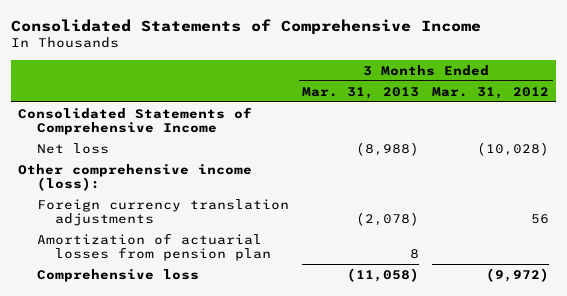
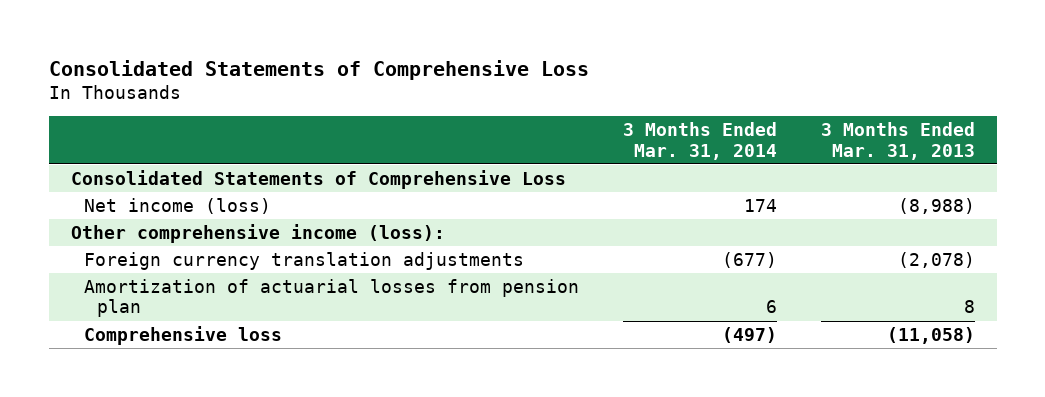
- Consolidated Statements of Comprehensive Income
+ Consolidated Statements of Comprehensive Loss
- | 3 Months Ended Mar. 31, 2013 | 3 Months Ended Mar. 31, 2012
+ | 3 Months Ended Mar. 31, 2014 | 3 Months Ended Mar. 31, 2013
- Consolidated Statements of Comprehensive Income
- Net loss | (8,988) | (10,028)
+ Consolidated Statements of Comprehensive Loss
+ Net income (loss) | 174 | (8,988)

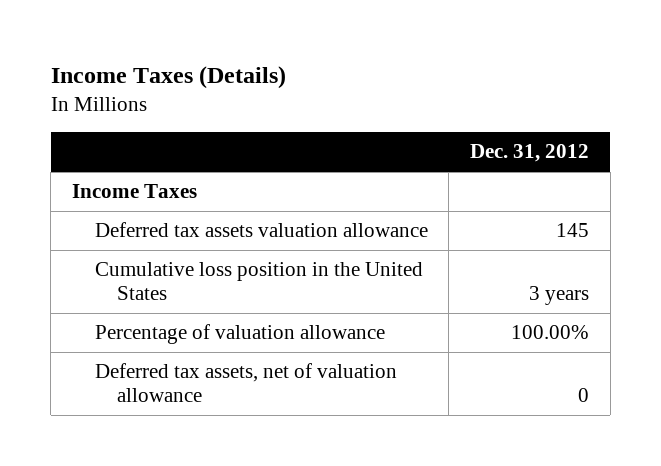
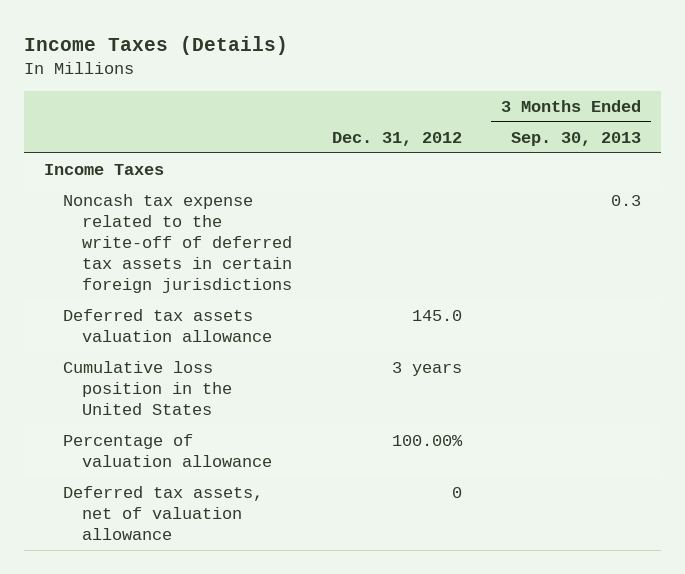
- | Dec. 31, 2012
+ | Dec. 31, 2012 | 3 Months Ended Sep. 30, 2013
- Deferred tax assets valuation allowance | 145
+ Noncash tax expense related to the write-off of deferred tax assets in certain foreign jurisdictions | | 0.3
+ Deferred tax assets valuation allowance | 145.0 |

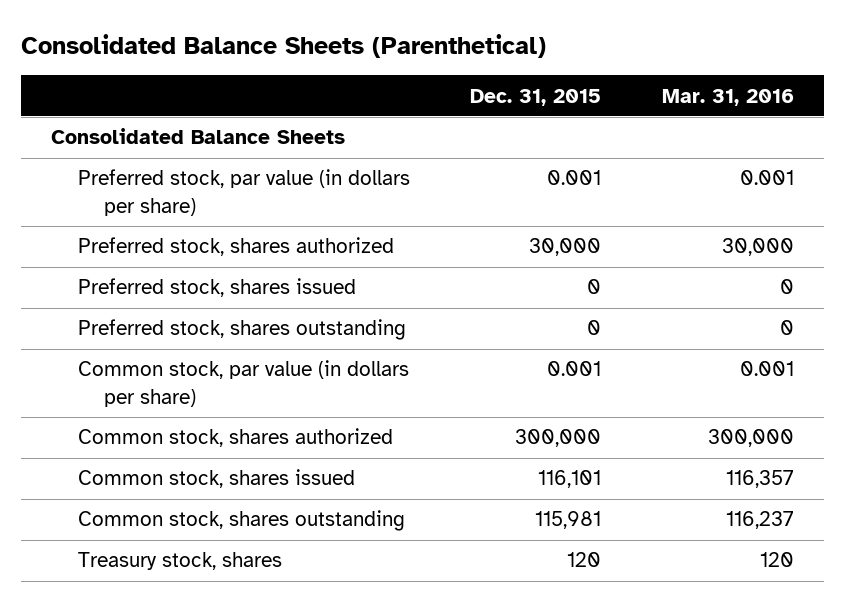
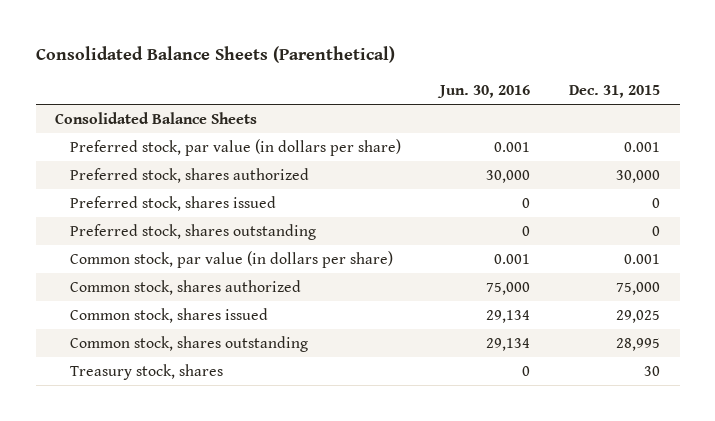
- | Dec. 31, 2015 | Mar. 31, 2016
+ | Jun. 30, 2016 | Dec. 31, 2015
- Common stock, shares authorized | 300,000 | 300,000
- Common stock, shares issued | 116,101 | 116,357
- Common stock, shares outstanding | 115,981 | 116,237
- Treasury stock, shares | 120 | 120
+ Common stock, shares authorized | 75,000 | 75,000
+ Common stock, shares issued | 29,134 | 29,025
+ Common stock, shares outstanding | 29,134 | 28,995
+ Treasury stock, shares | 0 | 30

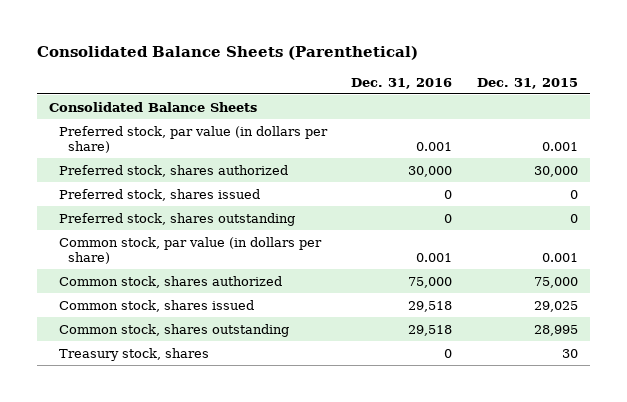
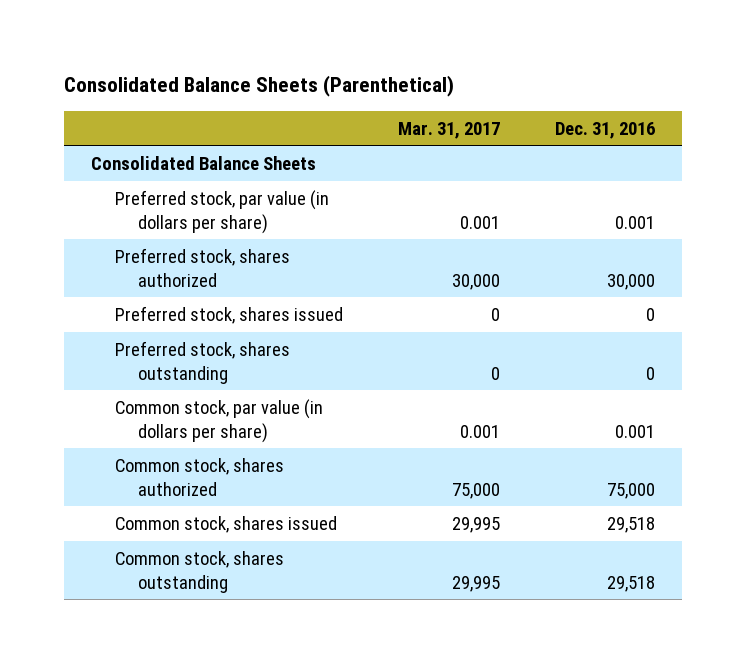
- | Dec. 31, 2016 | Dec. 31, 2015
+ | Mar. 31, 2017 | Dec. 31, 2016
- Treasury stock, shares | 0 | 30

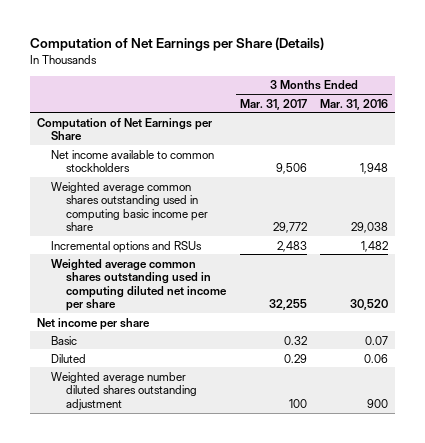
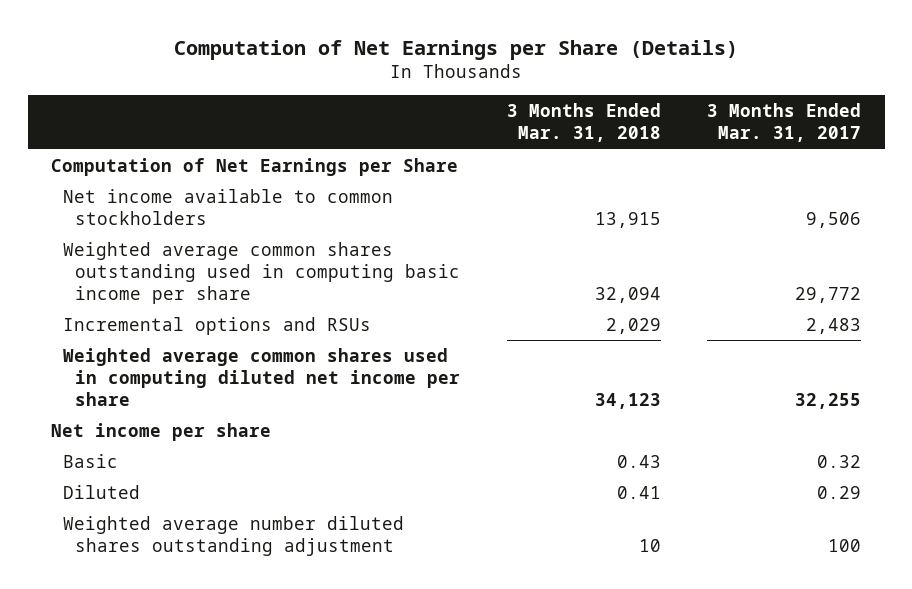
- | 3 Months Ended Mar. 31, 2017 | 3 Months Ended Mar. 31, 2016
+ | 3 Months Ended Mar. 31, 2018 | 3 Months Ended Mar. 31, 2017
- Weighted average common shares outstanding used in computing diluted net income per share | 32,255 | 30,520
+ Weighted average common shares used in computing diluted net income per share | 34,123 | 32,255

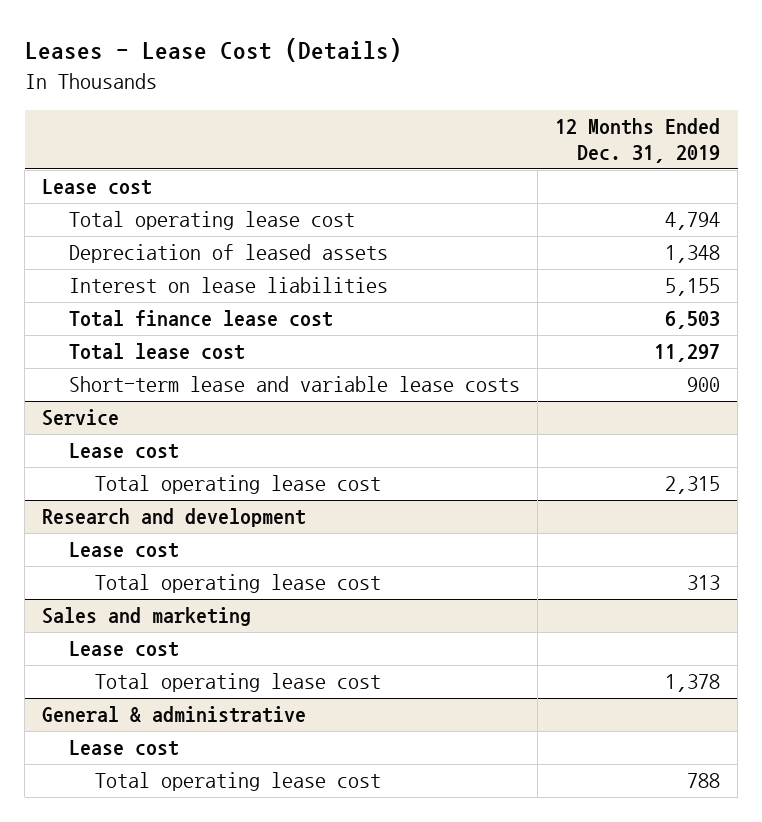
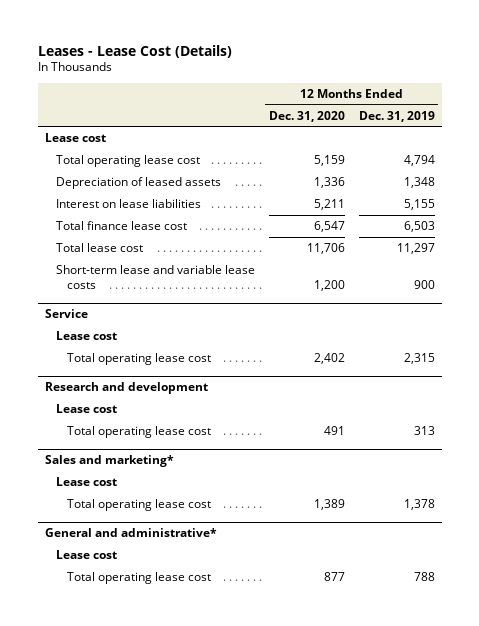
- | 12 Months Ended Dec. 31, 2019
+ | 12 Months Ended Dec. 31, 2020 | 12 Months Ended Dec. 31, 2019
- Sales and marketing
+ Sales and marketing*
- General & administrative
+ General and administrative*

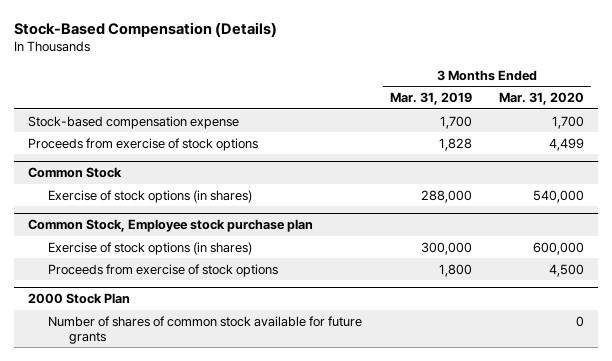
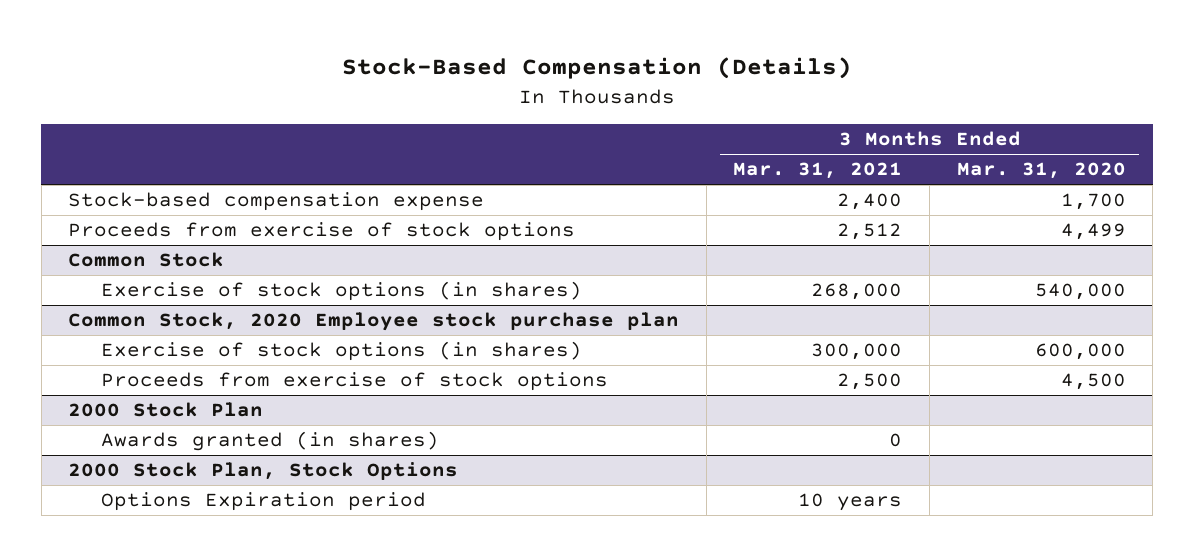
- | 3 Months Ended Mar. 31, 2019 | 3 Months Ended Mar. 31, 2020
+ | 3 Months Ended Mar. 31, 2021 | 3 Months Ended Mar. 31, 2020
- Common Stock, Employee stock purchase plan
+ Common Stock, 2020 Employee stock purchase plan
@ 2000 Stock Plan
- Number of shares of common stock available for future grants | | 0
+ Awards granted (in shares) | 0 |
+ 2000 Stock Plan, Stock Options
+ Options Expiration period | 10 years |

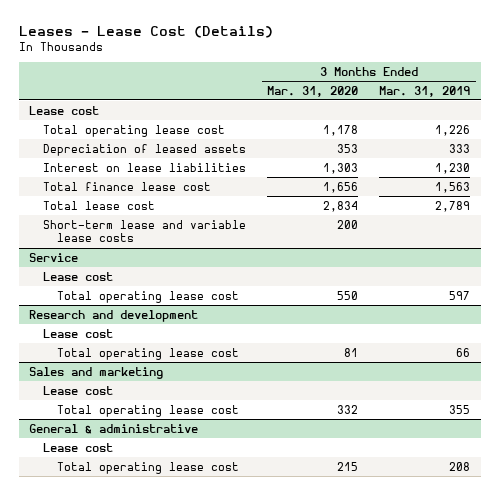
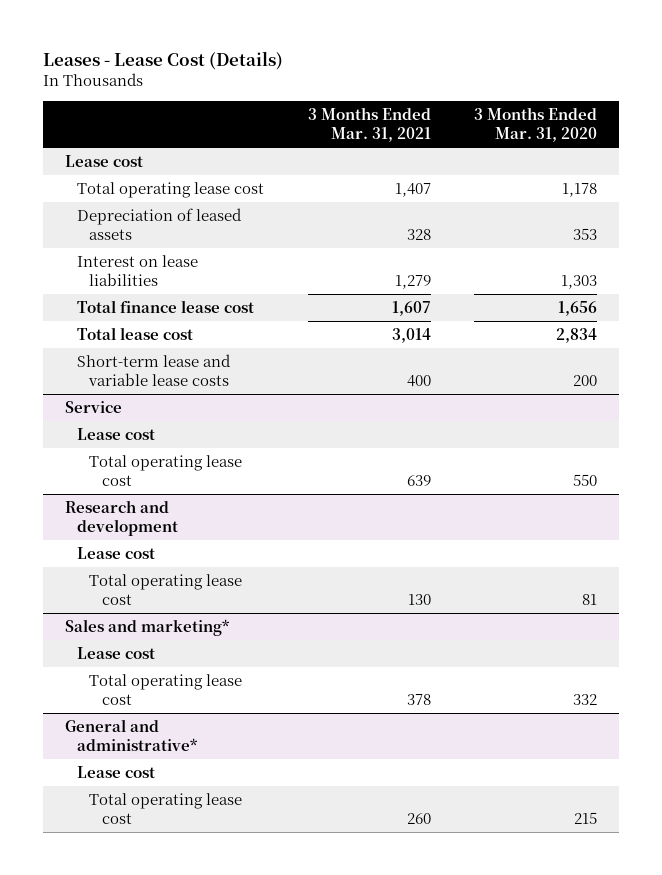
- | 3 Months Ended Mar. 31, 2020 | 3 Months Ended Mar. 31, 2019
+ | 3 Months Ended Mar. 31, 2021 | 3 Months Ended Mar. 31, 2020
- Sales and marketing
+ Sales and marketing*
- General & administrative
+ General and administrative*

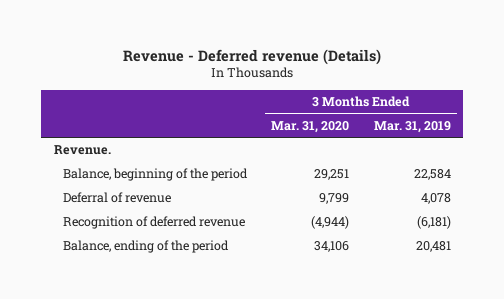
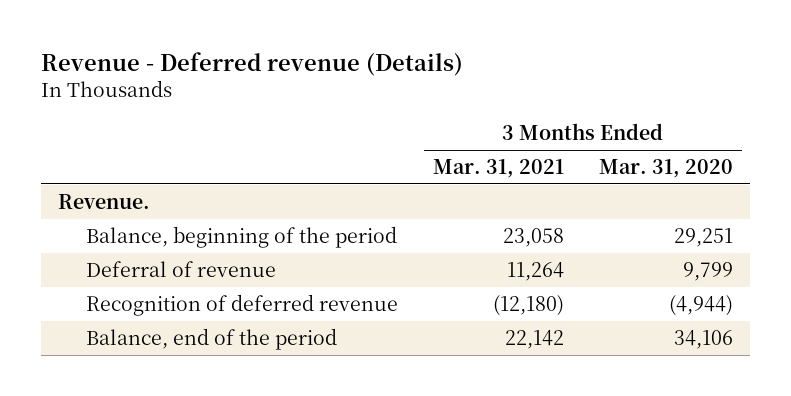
- | 3 Months Ended Mar. 31, 2020 | 3 Months Ended Mar. 31, 2019
+ | 3 Months Ended Mar. 31, 2021 | 3 Months Ended Mar. 31, 2020
- Balance, ending of the period | 34,106 | 20,481
+ Balance, end of the period | 22,142 | 34,106

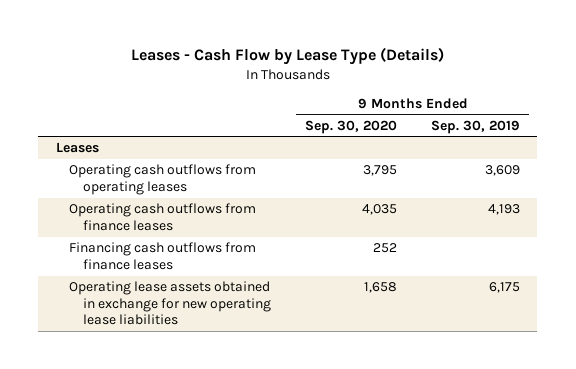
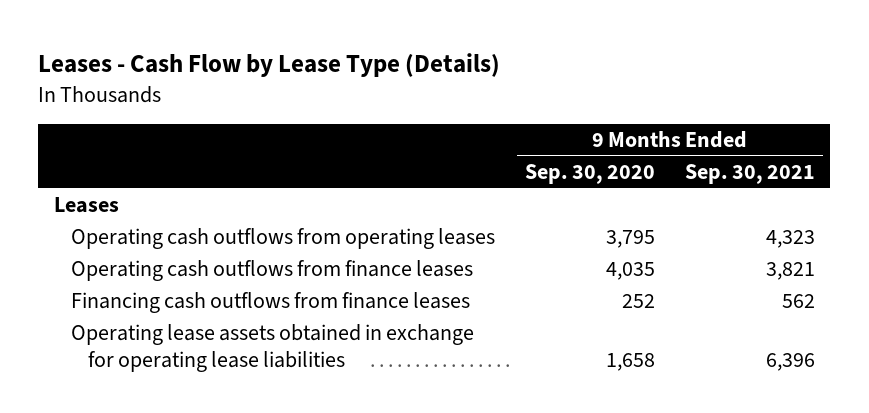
- | 9 Months Ended Sep. 30, 2020 | 9 Months Ended Sep. 30, 2019
+ | 9 Months Ended Sep. 30, 2020 | 9 Months Ended Sep. 30, 2021
- Operating lease assets obtained in exchange for new operating lease liabilities | 1,658 | 6,175
+ Operating lease assets obtained in exchange for operating lease liabilities | 1,658 | 6,396

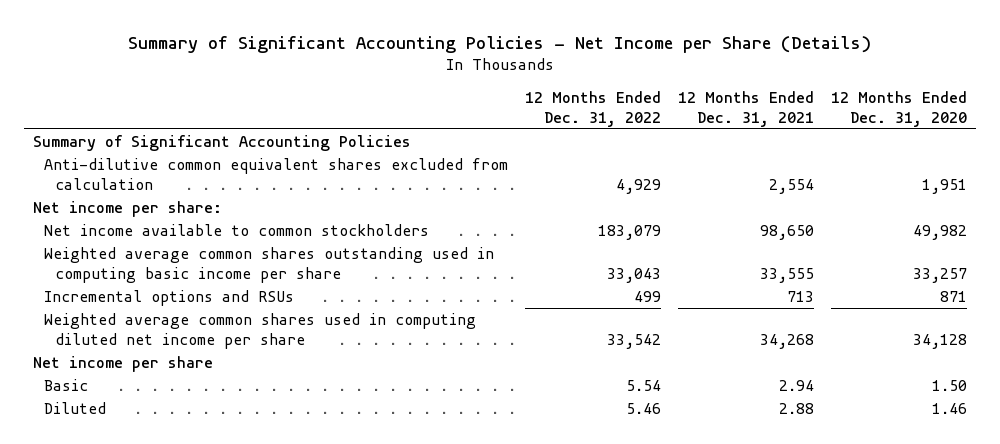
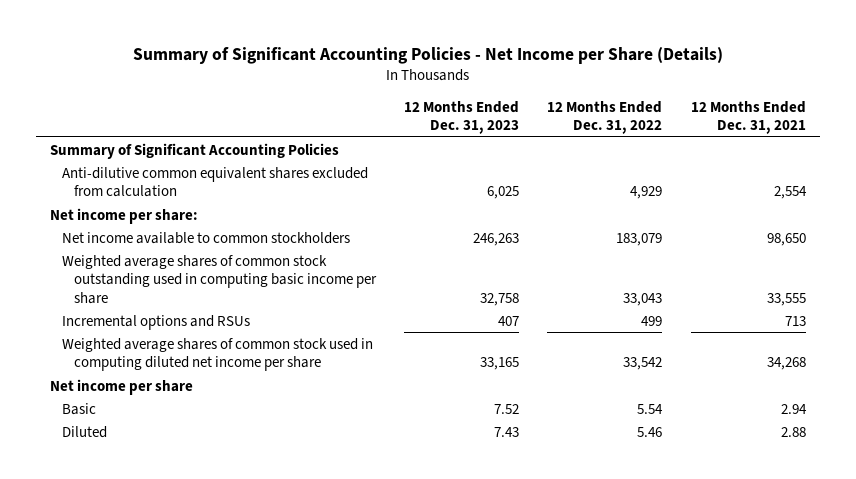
- | 12 Months Ended Dec. 31, 2022 | 12 Months Ended Dec. 31, 2021 | 12 Months Ended Dec. 31, 2020
+ | 12 Months Ended Dec. 31, 2023 | 12 Months Ended Dec. 31, 2022 | 12 Months Ended Dec. 31, 2021
- Weighted average common shares outstanding used in computing basic income per share | 33,043 | 33,555 | 33,257
+ Weighted average shares of common stock outstanding used in computing basic income per share | 32,758 | 33,043 | 33,555
- Weighted average common shares used in computing diluted net income per share | 33,542 | 34,268 | 34,128
+ Weighted average shares of common stock used in computing diluted net income per share | 33,165 | 33,542 | 34,268

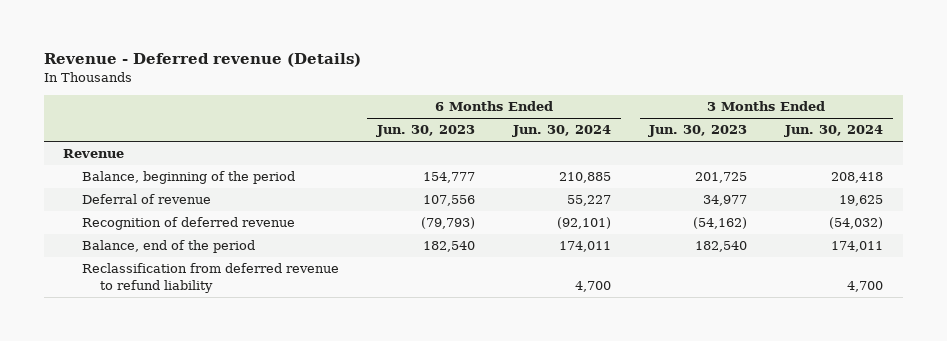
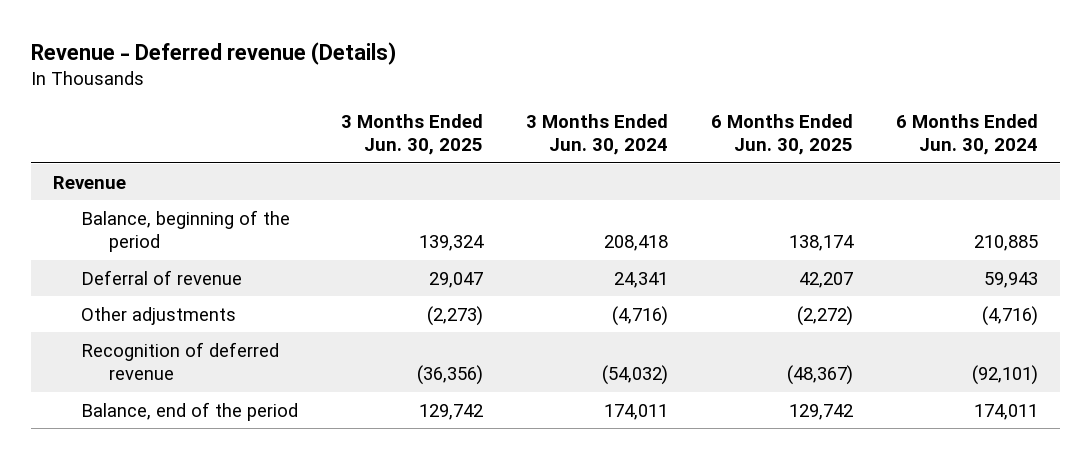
- | 6 Months Ended Jun. 30, 2023 | 6 Months Ended Jun. 30, 2024 | 3 Months Ended Jun. 30, 2023 | 3 Months Ended Jun. 30, 2024
+ | 3 Months Ended Jun. 30, 2025 | 3 Months Ended Jun. 30, 2024 | 6 Months Ended Jun. 30, 2025 | 6 Months Ended Jun. 30, 2024
- Deferral of revenue | 107,556 | 55,227 | 34,977 | 19,625
+ Deferral of revenue | 29,047 | 24,341 | 42,207 | 59,943
+ Other adjustments | (2,273) | (4,716) | (2,272) | (4,716)
- Reclassification from deferred revenue to refund liability | | 4,700 | | 4,700

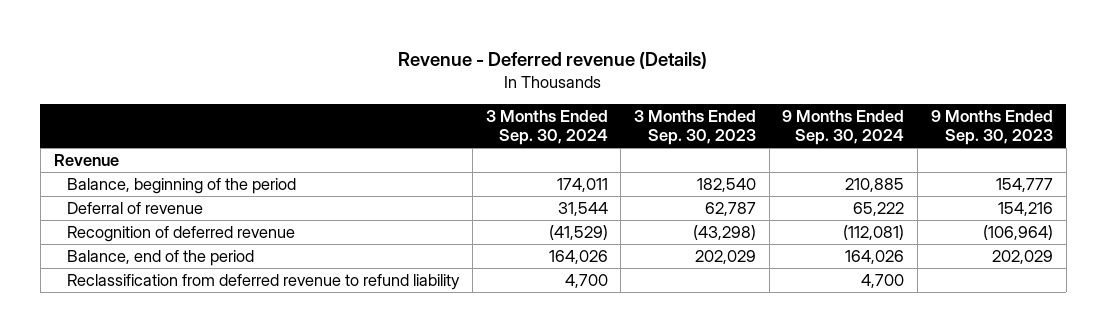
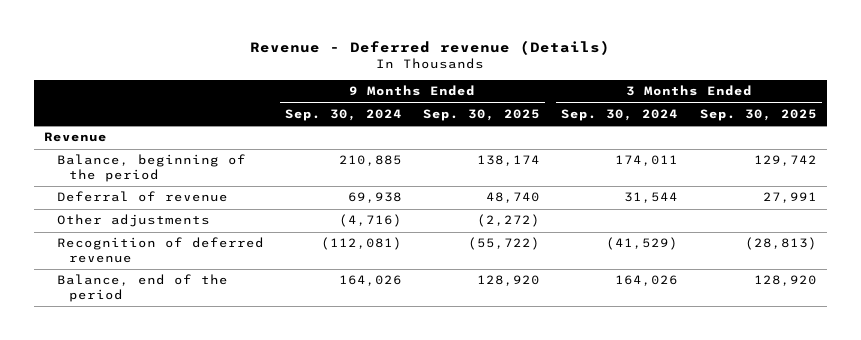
- | 3 Months Ended Sep. 30, 2024 | 3 Months Ended Sep. 30, 2023 | 9 Months Ended Sep. 30, 2024 | 9 Months Ended Sep. 30, 2023
+ | 9 Months Ended Sep. 30, 2024 | 9 Months Ended Sep. 30, 2025 | 3 Months Ended Sep. 30, 2024 | 3 Months Ended Sep. 30, 2025
- Deferral of revenue | 31,544 | 62,787 | 65,222 | 154,216
+ Deferral of revenue | 69,938 | 48,740 | 31,544 | 27,991
+ Other adjustments | (4,716) | (2,272) | |
- Reclassification from deferred revenue to refund liability | 4,700 | | 4,700 |

